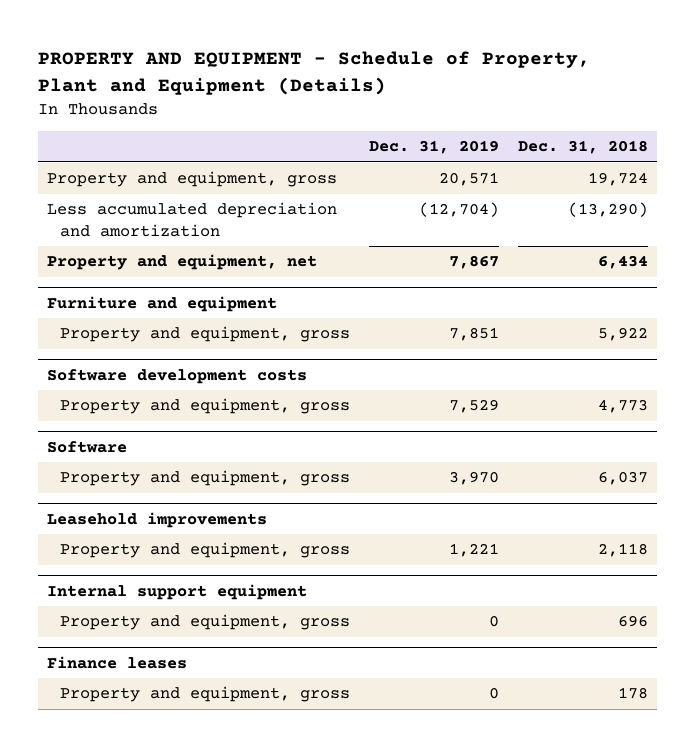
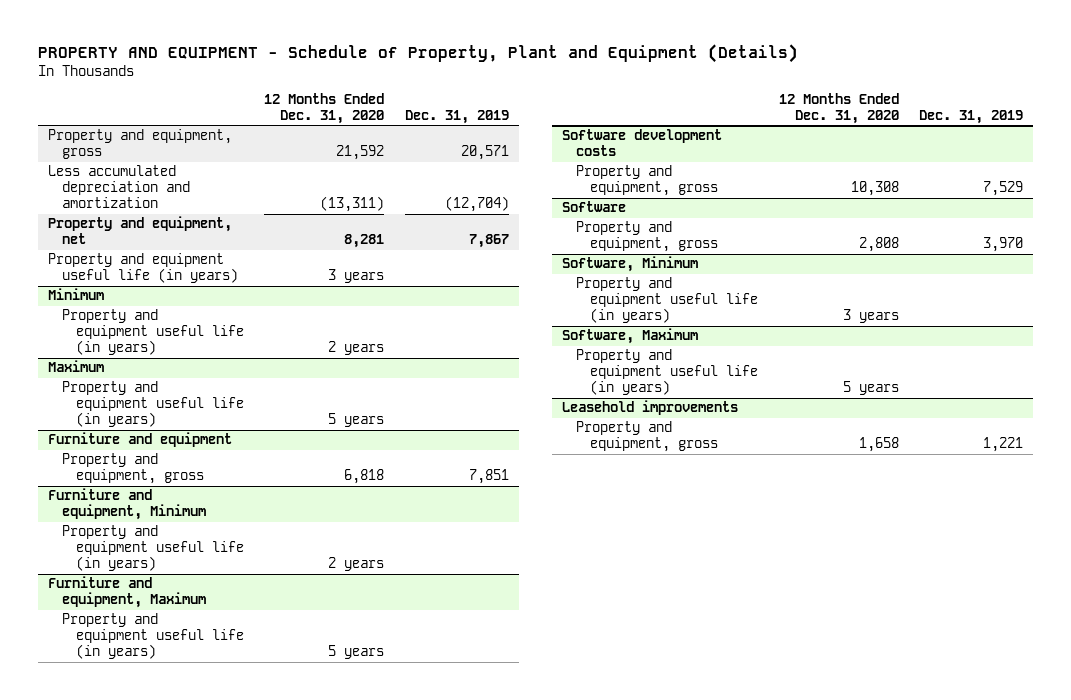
- | Dec. 31, 2019 | Dec. 31, 2018
+ | 12 Months Ended Dec. 31, 2020 | Dec. 31, 2019
+ Property and equipment useful life (in years) | 3 years |
+ Minimum
+ Property and equipment useful life (in years) | 2 years |
+ Maximum
+ Property and equipment useful life (in years) | 5 years |
+ Furniture and equipment, Minimum
+ Property and equipment useful life (in years) | 2 years |
+ Furniture and equipment, Maximum
+ Property and equipment useful life (in years) | 5 years |
+ Software, Minimum
+ Property and equipment useful life (in years) | 3 years |
+ Software, Maximum
+ Property and equipment useful life (in years) | 5 years |
- Internal support equipment
- Property and equipment, gross | 0 | 696
- Finance leases
- Property and equipment, gross | 0 | 178

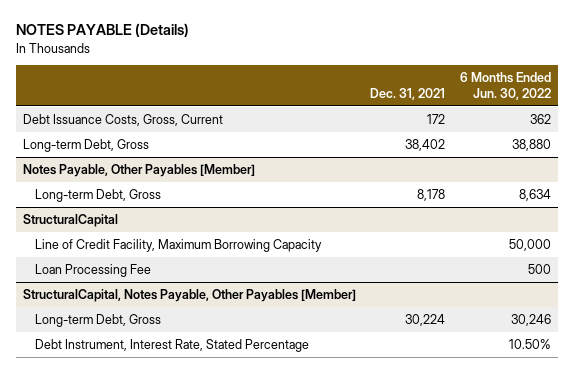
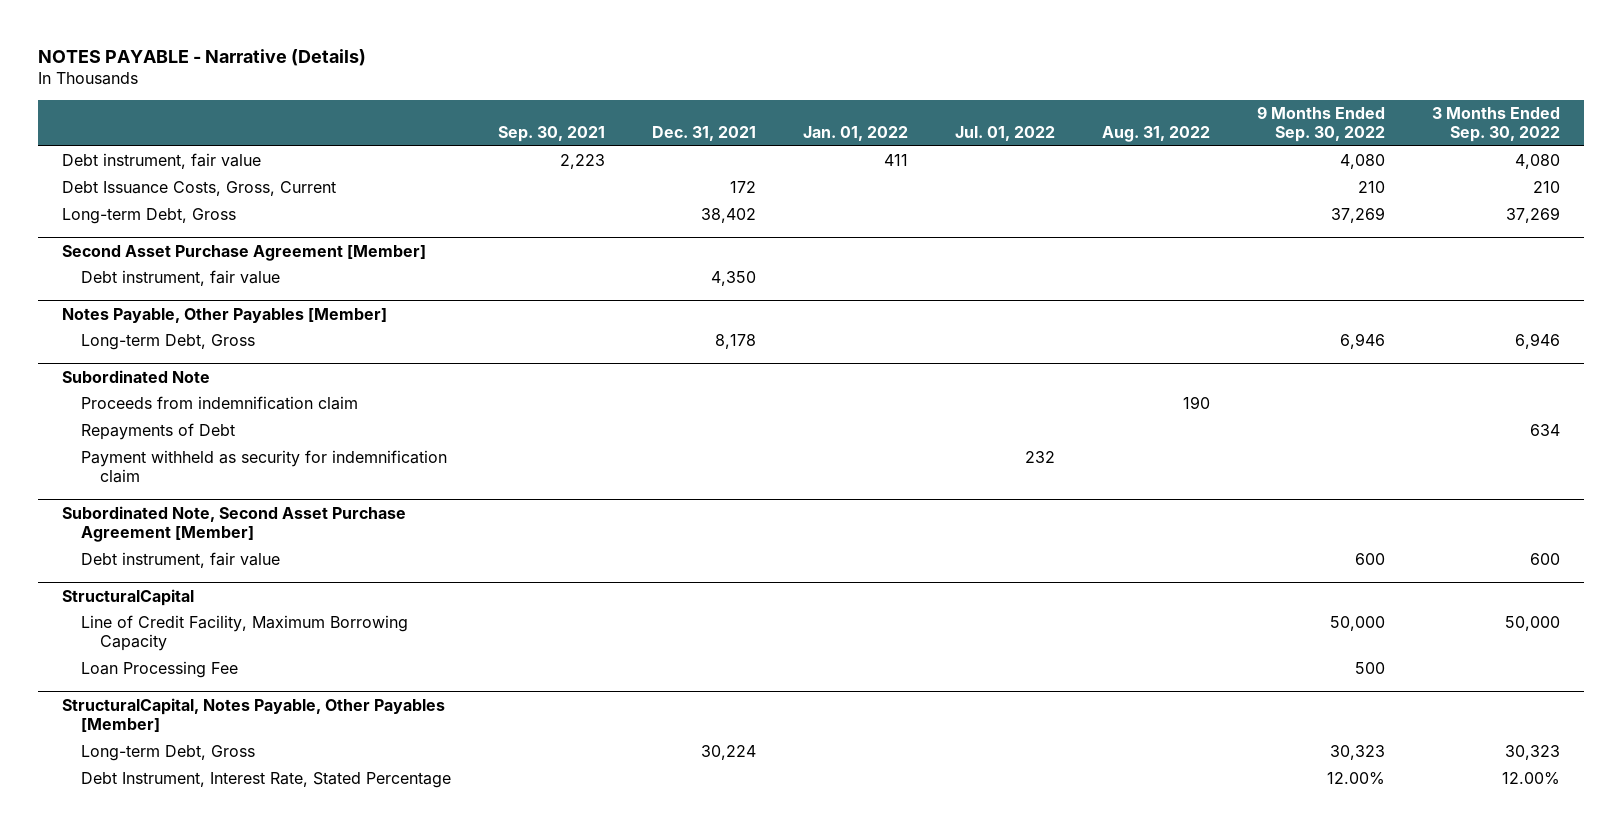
- NOTES PAYABLE (Details)
+ NOTES PAYABLE - Narrative (Details)
- | Dec. 31, 2021 | 6 Months Ended Jun. 30, 2022
+ | Sep. 30, 2021 | Dec. 31, 2021 | Jan. 01, 2022 | Jul. 01, 2022 | Aug. 31, 2022 | 9 Months Ended Sep. 30, 2022 | 3 Months Ended Sep. 30, 2022
+ Debt instrument, fair value | 2,223 | | 411 | | | 4,080 | 4,080
+ Second Asset Purchase Agreement [Member]
+ Debt instrument, fair value | | 4,350 | | | | |
+ Subordinated Note
+ Proceeds from indemnification claim | | | | | 190 | |
+ Repayments of Debt | | | | | | | 634
+ Payment withheld as security for indemnification claim | | | | 232 | | |
+ Subordinated Note, Second Asset Purchase Agreement [Member]
+ Debt instrument, fair value | | | | | | 600 | 600

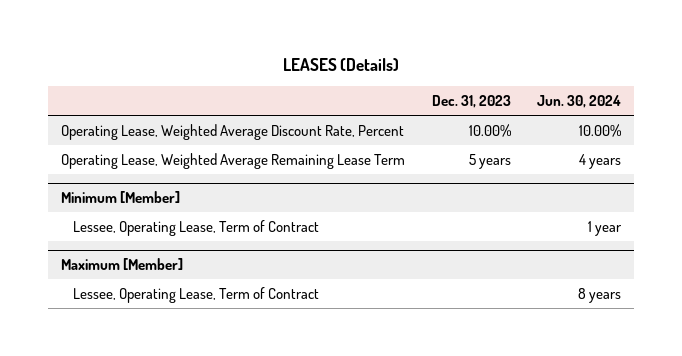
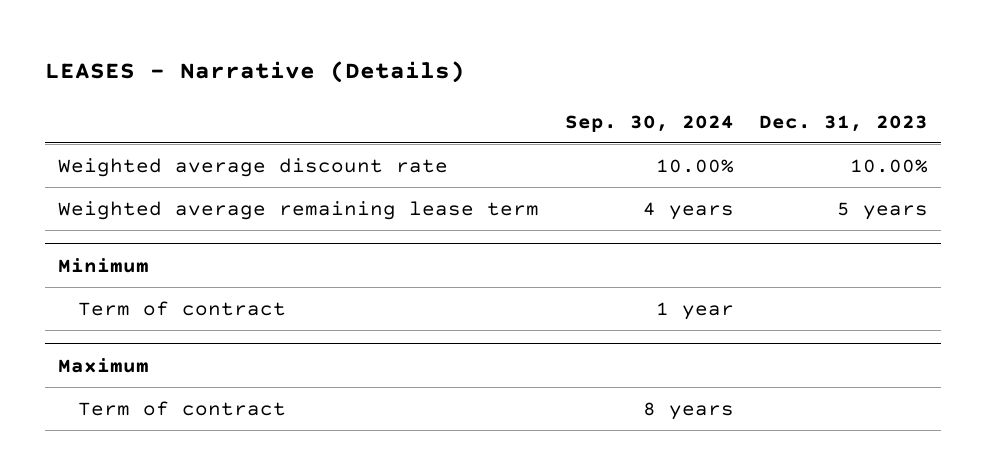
- LEASES (Details)
+ LEASES - Narrative (Details)
- | Dec. 31, 2023 | Jun. 30, 2024
+ | Sep. 30, 2024 | Dec. 31, 2023
- Operating Lease, Weighted Average Discount Rate, Percent | 10.00% | 10.00%
- Operating Lease, Weighted Average Remaining Lease Term | 5 years | 4 years
- Minimum [Member]
- Lessee, Operating Lease, Term of Contract | | 1 year
- Maximum [Member]
- Lessee, Operating Lease, Term of Contract | | 8 years
+ Weighted average discount rate | 10.00% | 10.00%
+ Weighted average remaining lease term | 4 years | 5 years
+ Minimum
+ Term of contract | 1 year |
+ Maximum
+ Term of contract | 8 years |

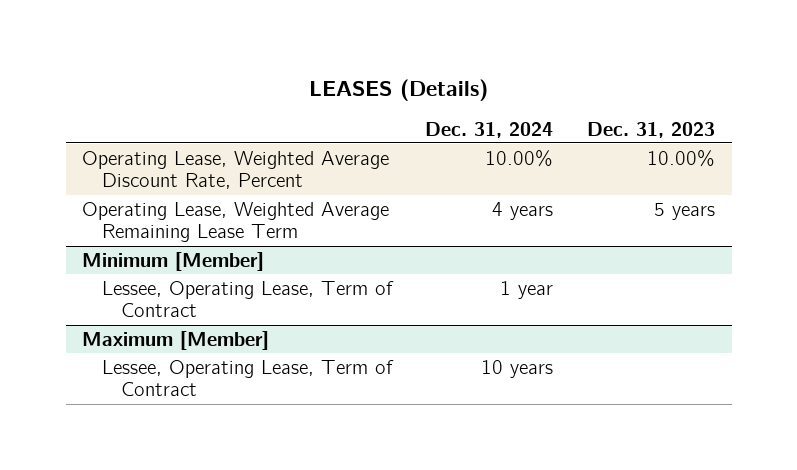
- LEASES - Narrative (Details)
+ LEASES (Details)
- | Sep. 30, 2024 | Dec. 31, 2023
+ | Dec. 31, 2024 | Dec. 31, 2023
- Weighted average discount rate | 10.00% | 10.00%
- Weighted average remaining lease term | 4 years | 5 years
- Minimum
- Term of contract | 1 year |
- Maximum
- Term of contract | 8 years |
+ Operating Lease, Weighted Average Discount Rate, Percent | 10.00% | 10.00%
+ Operating Lease, Weighted Average Remaining Lease Term | 4 years | 5 years
+ Minimum [Member]
+ Lessee, Operating Lease, Term of Contract | 1 year |
+ Maximum [Member]
+ Lessee, Operating Lease, Term of Contract | 10 years |

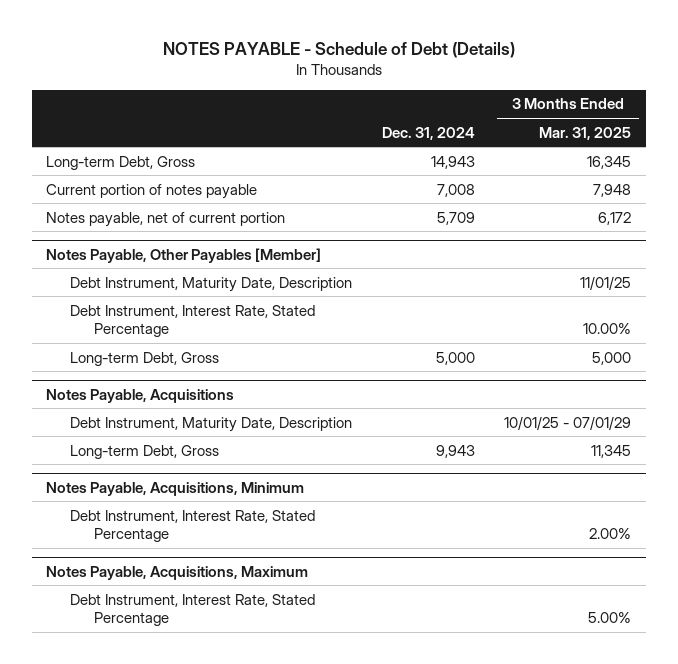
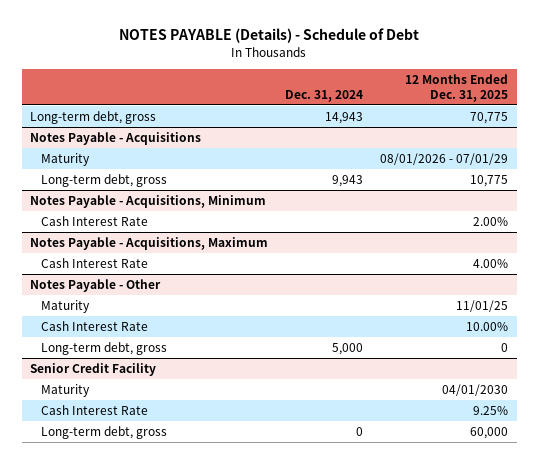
- NOTES PAYABLE - Schedule of Debt (Details)
+ NOTES PAYABLE (Details) - Schedule of Debt
- | Dec. 31, 2024 | 3 Months Ended Mar. 31, 2025
+ | Dec. 31, 2024 | 12 Months Ended Dec. 31, 2025
- Long-term Debt, Gross | 14,943 | 16,345
- Current portion of notes payable | 7,008 | 7,948
- Notes payable, net of current portion | 5,709 | 6,172
- Notes Payable, Other Payables [Member]
- Debt Instrument, Maturity Date, Description | | 11/01/25
- Debt Instrument, Interest Rate, Stated Percentage | | 10.00%
- Long-term Debt, Gross | 5,000 | 5,000
- Notes Payable, Acquisitions
- Debt Instrument, Maturity Date, Description | | 10/01/25 - 07/01/29
- Long-term Debt, Gross | 9,943 | 11,345
- Notes Payable, Acquisitions, Minimum
- Debt Instrument, Interest Rate, Stated Percentage | | 2.00%
- Notes Payable, Acquisitions, Maximum
- Debt Instrument, Interest Rate, Stated Percentage | | 5.00%
+ Long-term debt, gross | 14,943 | 70,775
+ Notes Payable - Acquisitions
+ Maturity | | 08/01/2026 - 07/01/29
+ Long-term debt, gross | 9,943 | 10,775
+ Notes Payable - Acquisitions, Minimum
+ Cash Interest Rate | | 2.00%
+ Notes Payable - Acquisitions, Maximum
+ Cash Interest Rate | | 4.00%
+ Notes Payable - Other
+ Maturity | | 11/01/25
+ Cash Interest Rate | | 10.00%
+ Long-term debt, gross | 5,000 | 0
+ Senior Credit Facility
+ Maturity | | 04/01/2030
+ Cash Interest Rate | | 9.25%
+ Long-term debt, gross | 0 | 60,000

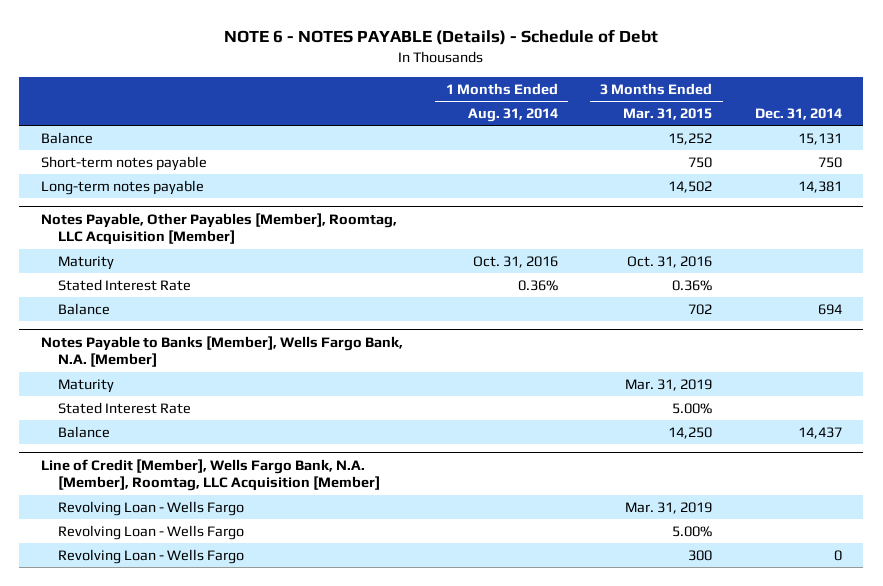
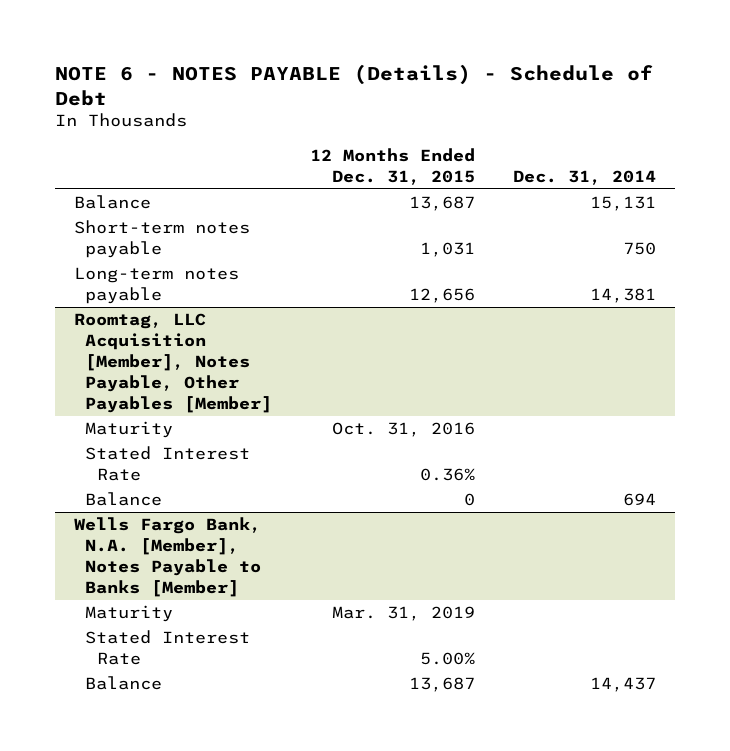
- | 1 Months Ended Aug. 31, 2014 | 3 Months Ended Mar. 31, 2015 | Dec. 31, 2014
+ | 12 Months Ended Dec. 31, 2015 | Dec. 31, 2014
- Notes Payable, Other Payables [Member], Roomtag, LLC Acquisition [Member]
+ Roomtag, LLC Acquisition [Member], Notes Payable, Other Payables [Member]
- Notes Payable to Banks [Member], Wells Fargo Bank, N.A. [Member]
+ Wells Fargo Bank, N.A. [Member], Notes Payable to Banks [Member]
- Line of Credit [Member], Wells Fargo Bank, N.A. [Member], Roomtag, LLC Acquisition [Member]
- Revolving Loan - Wells Fargo | | Mar. 31, 2019 |
- Revolving Loan - Wells Fargo | | 5.00% |
- Revolving Loan - Wells Fargo | | 300 | 0

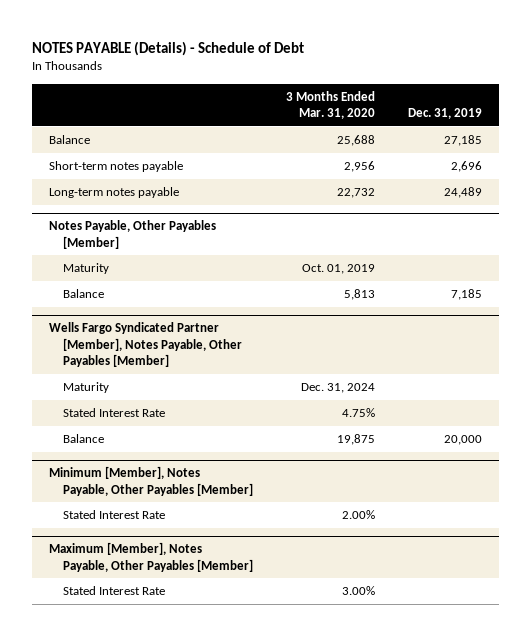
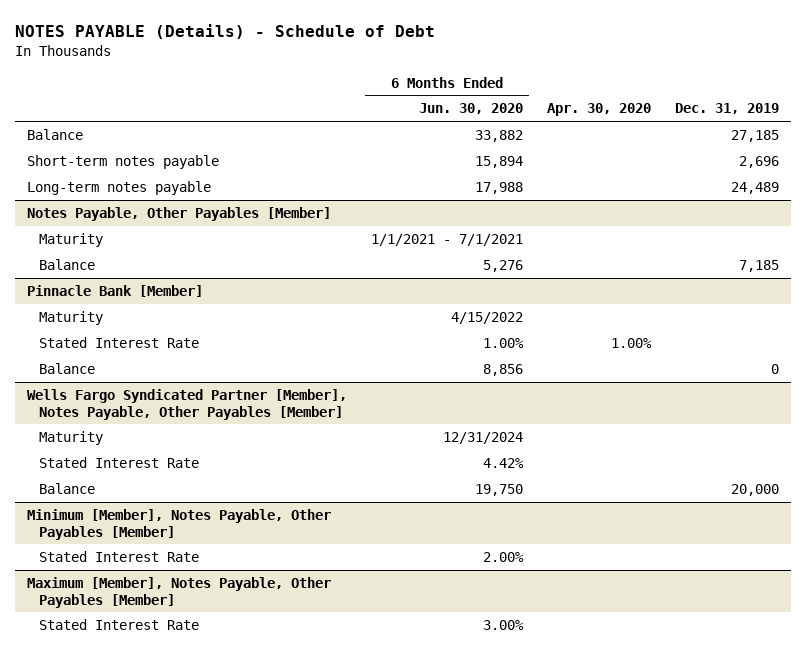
- | 3 Months Ended Mar. 31, 2020 | Dec. 31, 2019
+ | 6 Months Ended Jun. 30, 2020 | Apr. 30, 2020 | Dec. 31, 2019
+ Pinnacle Bank [Member]
+ Maturity | 4/15/2022 | |
+ Stated Interest Rate | 1.00% | 1.00% |
+ Balance | 8,856 | | 0

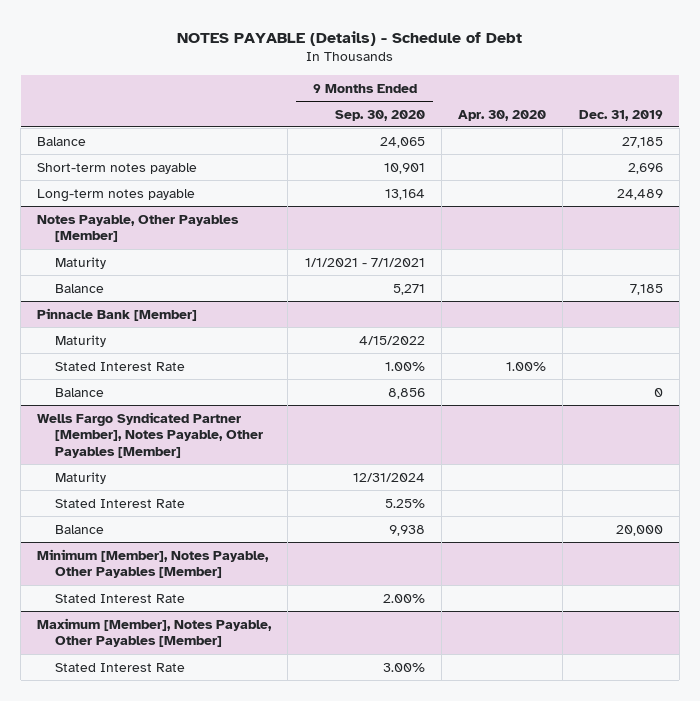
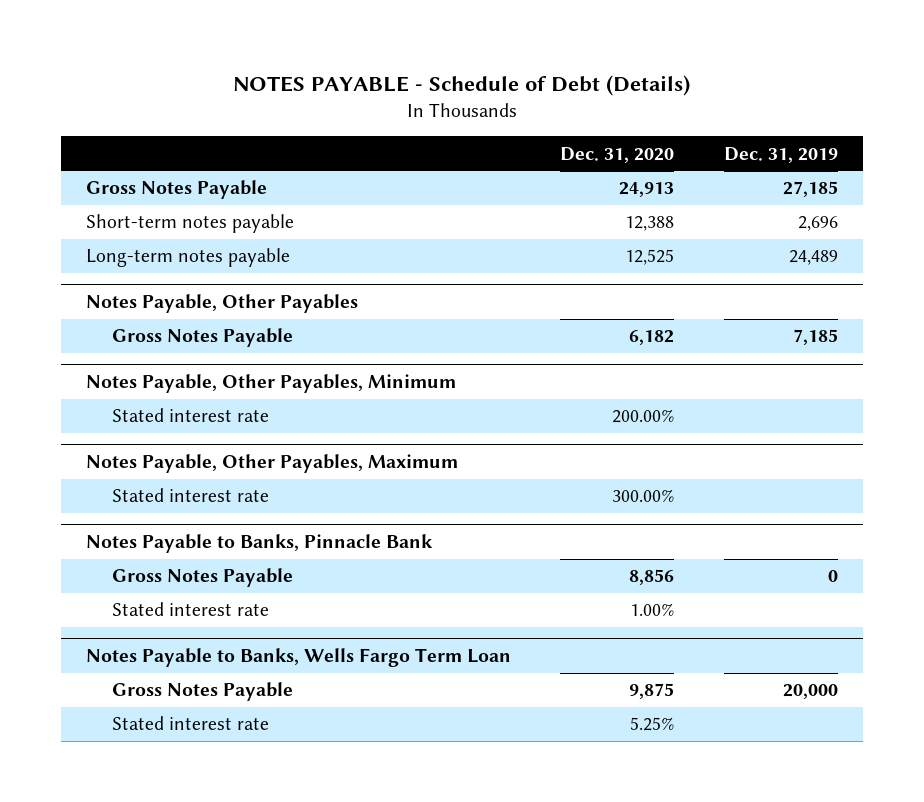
- NOTES PAYABLE (Details) - Schedule of Debt
+ NOTES PAYABLE - Schedule of Debt (Details)
- | 9 Months Ended Sep. 30, 2020 | Apr. 30, 2020 | Dec. 31, 2019
+ | Dec. 31, 2020 | Dec. 31, 2019
- Balance | 24,065 | | 27,185
+ Gross Notes Payable | 24,913 | 27,185
- Notes Payable, Other Payables [Member]
- Maturity | 1/1/2021 - 7/1/2021 | |
- Balance | 5,271 | | 7,185
- Pinnacle Bank [Member]
- Maturity | 4/15/2022 | |
- Stated Interest Rate | 1.00% | 1.00% |
- Balance | 8,856 | | 0
- Wells Fargo Syndicated Partner [Member], Notes Payable, Other Payables [Member]
- Maturity | 12/31/2024 | |
- Stated Interest Rate | 5.25% | |
- Balance | 9,938 | | 20,000
- Minimum [Member], Notes Payable, Other Payables [Member]
- Stated Interest Rate | 2.00% | |
- Maximum [Member], Notes Payable, Other Payables [Member]
- Stated Interest Rate | 3.00% | |
+ Notes Payable, Other Payables
+ Gross Notes Payable | 6,182 | 7,185
+ Notes Payable, Other Payables, Minimum
+ Stated interest rate | 200.00% |
+ Notes Payable, Other Payables, Maximum
+ Stated interest rate | 300.00% |
+ Notes Payable to Banks, Pinnacle Bank
+ Gross Notes Payable | 8,856 | 0
+ Stated interest rate | 1.00% |
+ Notes Payable to Banks, Wells Fargo Term Loan
+ Gross Notes Payable | 9,875 | 20,000
+ Stated interest rate | 5.25% |

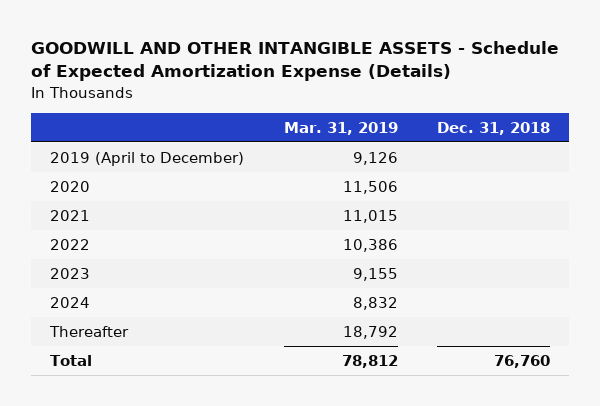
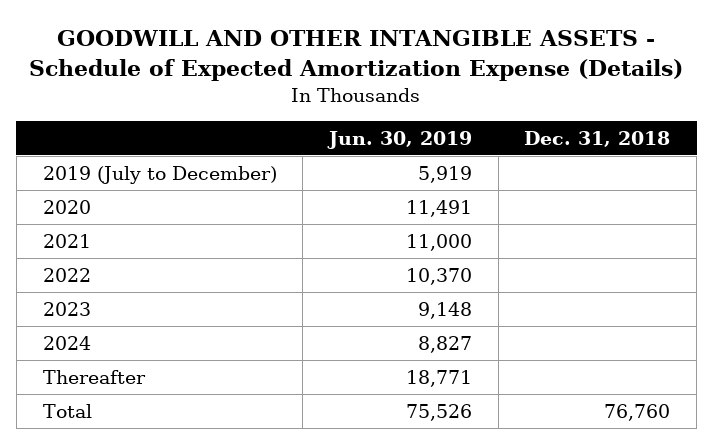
- | Mar. 31, 2019 | Dec. 31, 2018
+ | Jun. 30, 2019 | Dec. 31, 2018
- 2019 (April to December) | 9,126 |
+ 2019 (July to December) | 5,919 |

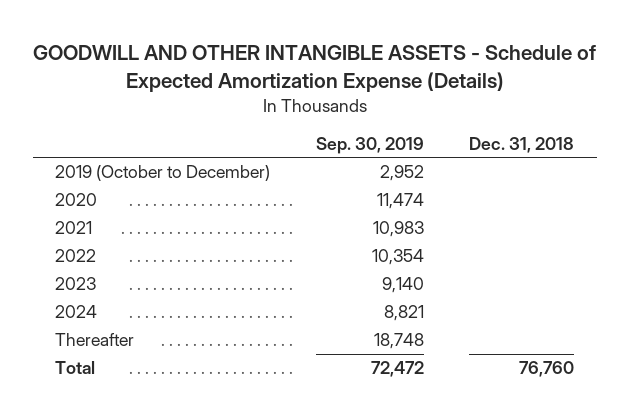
- | Jun. 30, 2019 | Dec. 31, 2018
+ | Sep. 30, 2019 | Dec. 31, 2018
- 2019 (July to December) | 5,919 |
+ 2019 (October to December) | 2,952 |

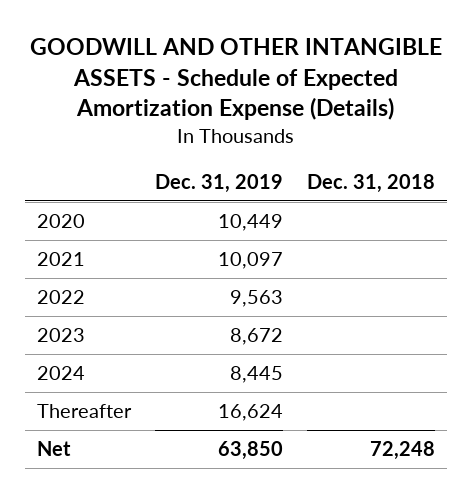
- | Sep. 30, 2019 | Dec. 31, 2018
+ | Dec. 31, 2019 | Dec. 31, 2018
- 2019 (October to December) | 2,952 |
- Total | 72,472 | 76,760
+ Net | 63,850 | 72,248

